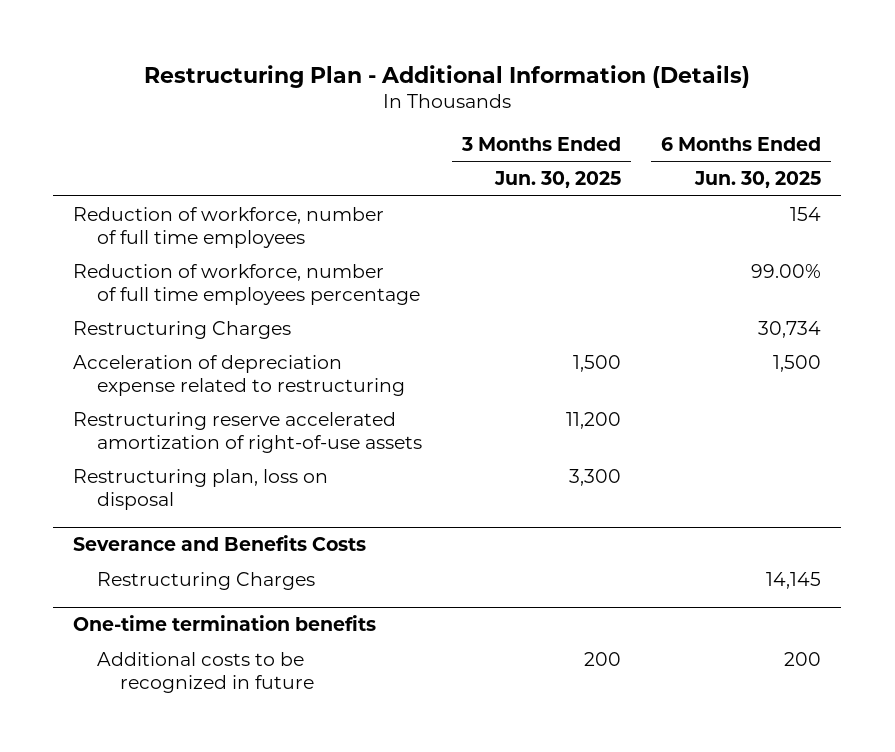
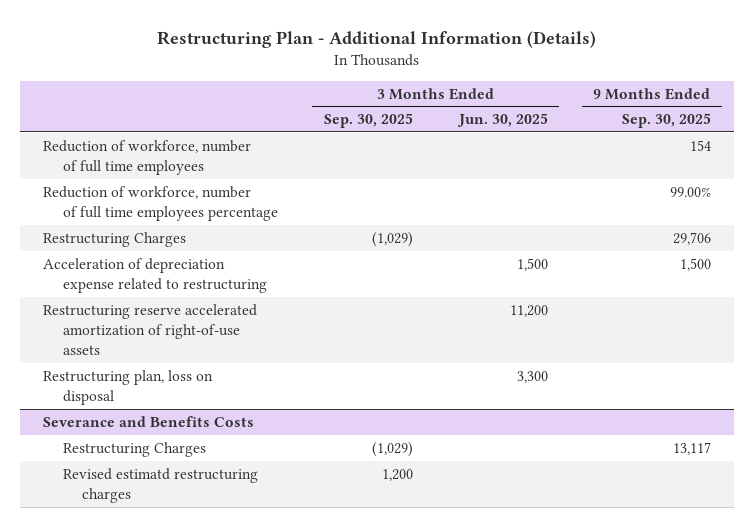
- | 3 Months Ended Jun. 30, 2025 | 6 Months Ended Jun. 30, 2025
+ | 3 Months Ended Sep. 30, 2025 | 3 Months Ended Jun. 30, 2025 | 9 Months Ended Sep. 30, 2025
- One-time termination benefits
- Additional costs to be recognized in future | 200 | 200
@ Severance and Benefits Costs
+ Revised estimatd restructuring charges | 1,200 | |

